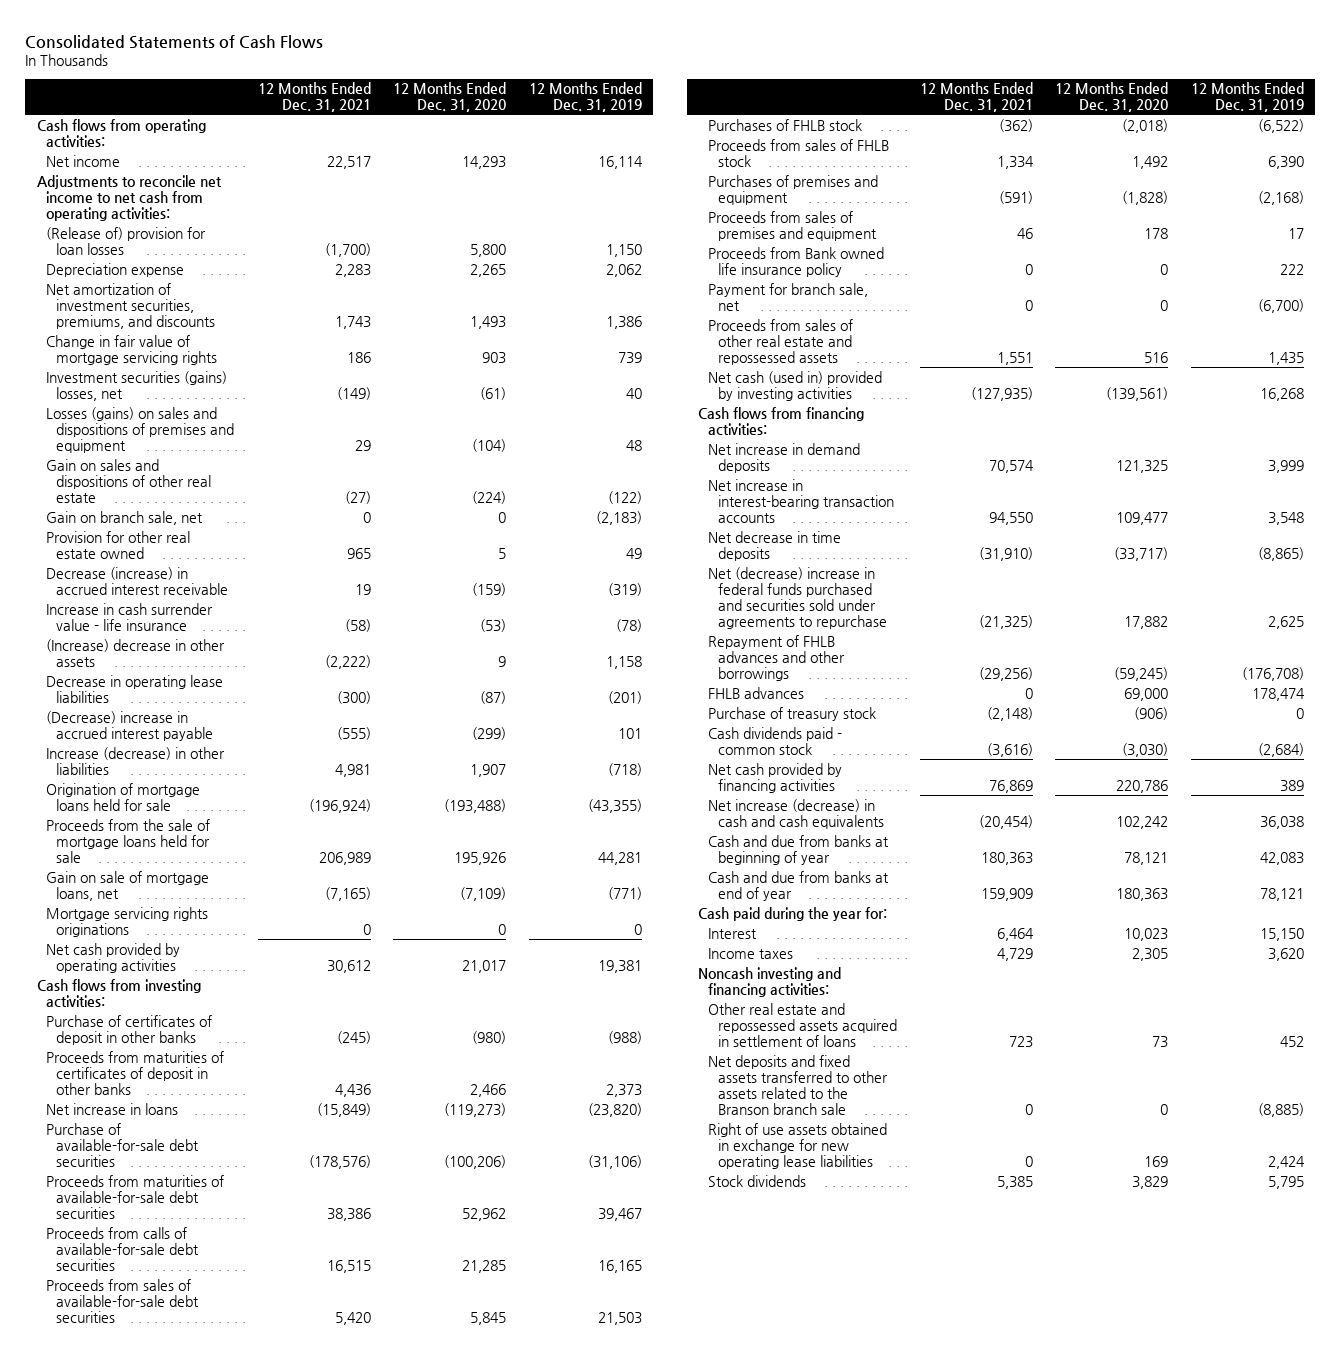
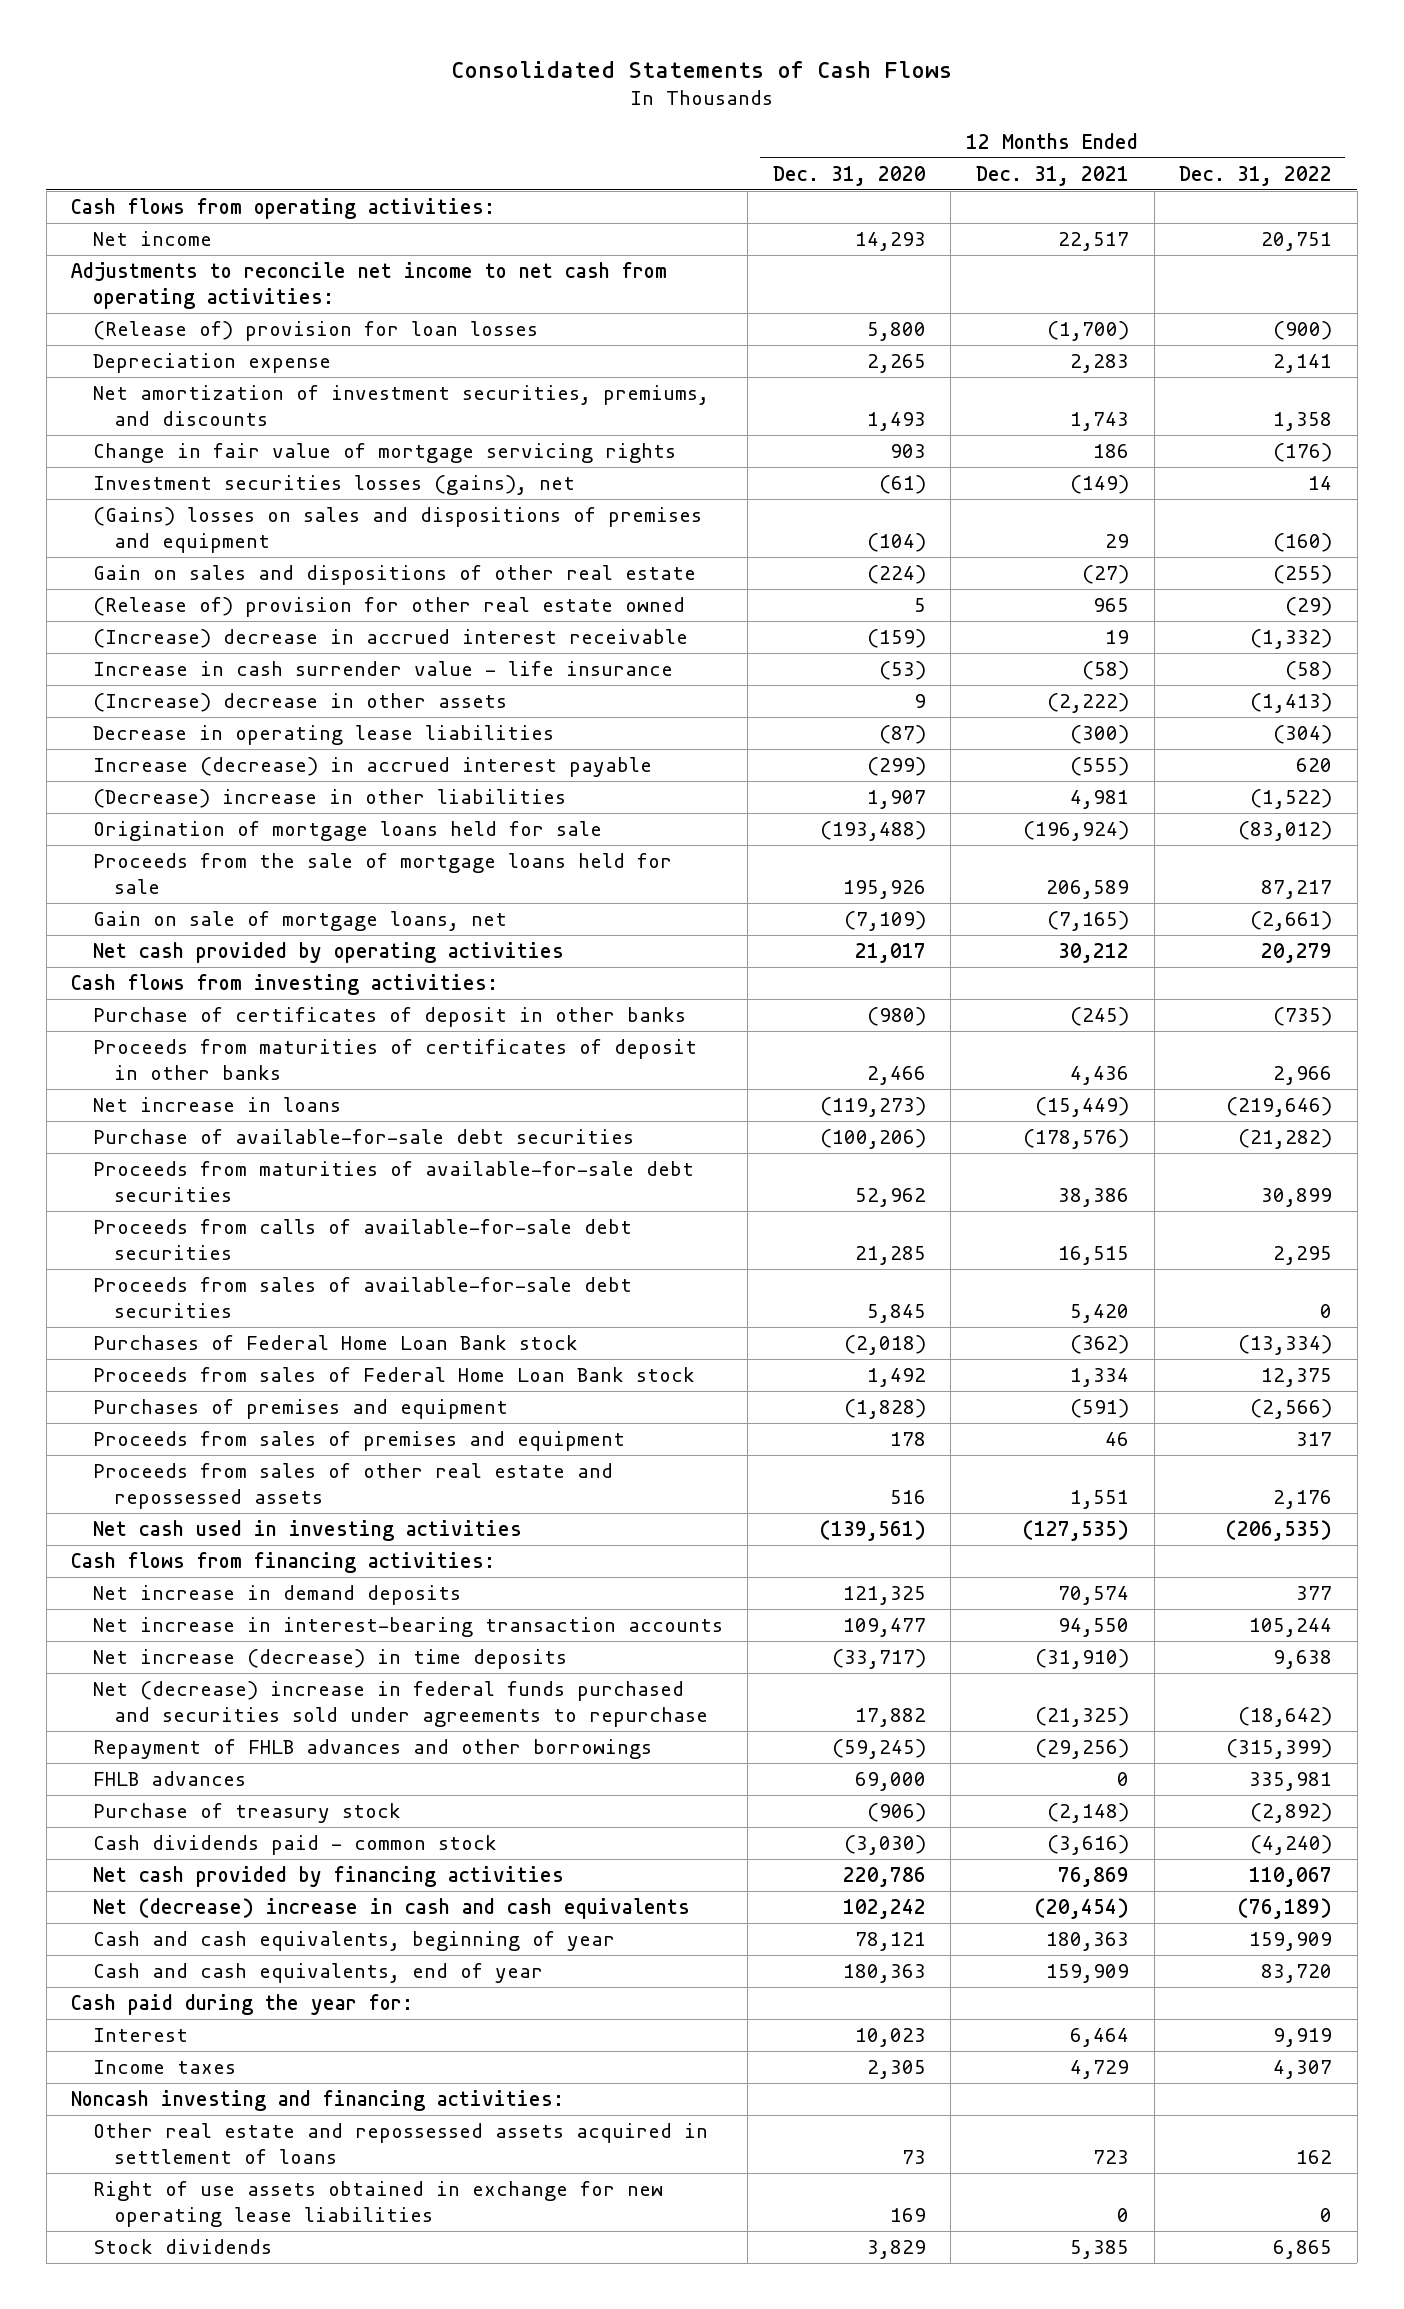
- | 12 Months Ended Dec. 31, 2021 | 12 Months Ended Dec. 31, 2020 | 12 Months Ended Dec. 31, 2019
+ | 12 Months Ended Dec. 31, 2020 | 12 Months Ended Dec. 31, 2021 | 12 Months Ended Dec. 31, 2022
- Investment securities (gains) losses, net | (149) | (61) | 40
- Losses (gains) on sales and dispositions of premises and equipment | 29 | (104) | 48
+ Investment securities losses (gains), net | (61) | (149) | 14
+ (Gains) losses on sales and dispositions of premises and equipment | (104) | 29 | (160)
- Gain on branch sale, net | 0 | 0 | (2,183)
- Provision for other real estate owned | 965 | 5 | 49
- Decrease (increase) in accrued interest receivable | 19 | (159) | (319)
+ (Release of) provision for other real estate owned | 5 | 965 | (29)
+ (Increase) decrease in accrued interest receivable | (159) | 19 | (1,332)
- (Decrease) increase in accrued interest payable | (555) | (299) | 101
- Increase (decrease) in other liabilities | 4,981 | 1,907 | (718)
+ Increase (decrease) in accrued interest payable | (299) | (555) | 620
+ (Decrease) increase in other liabilities | 1,907 | 4,981 | (1,522)
- Proceeds from the sale of mortgage loans held for sale | 206,989 | 195,926 | 44,281
+ Proceeds from the sale of mortgage loans held for sale | 195,926 | 206,589 | 87,217
- Mortgage servicing rights originations | 0 | 0 | 0
- Net cash provided by operating activities | 30,612 | 21,017 | 19,381
+ Net cash provided by operating activities | 21,017 | 30,212 | 20,279
- Net increase in loans | (15,849) | (119,273) | (23,820)
+ Net increase in loans | (119,273) | (15,449) | (219,646)
- Purchases of FHLB stock | (362) | (2,018) | (6,522)
- Proceeds from sales of FHLB stock | 1,334 | 1,492 | 6,390
+ Purchases of Federal Home Loan Bank stock | (2,018) | (362) | (13,334)
+ Proceeds from sales of Federal Home Loan Bank stock | 1,492 | 1,334 | 12,375
- Proceeds from Bank owned life insurance policy | 0 | 0 | 222
- Payment for branch sale, net | 0 | 0 | (6,700)
- Net cash (used in) provided by investing activities | (127,935) | (139,561) | 16,268
+ Net cash used in investing activities | (139,561) | (127,535) | (206,535)
- Net decrease in time deposits | (31,910) | (33,717) | (8,865)
+ Net increase (decrease) in time deposits | (33,717) | (31,910) | 9,638
- Net increase (decrease) in cash and cash equivalents | (20,454) | 102,242 | 36,038
- Cash and due from banks at beginning of year | 180,363 | 78,121 | 42,083
- Cash and due from banks at end of year | 159,909 | 180,363 | 78,121
+ Net (decrease) increase in cash and cash equivalents | 102,242 | (20,454) | (76,189)
+ Cash and cash equivalents, beginning of year | 78,121 | 180,363 | 159,909
+ Cash and cash equivalents, end of year | 180,363 | 159,909 | 83,720
- Net deposits and fixed assets transferred to other assets related to the Branson branch sale | 0 | 0 | (8,885)

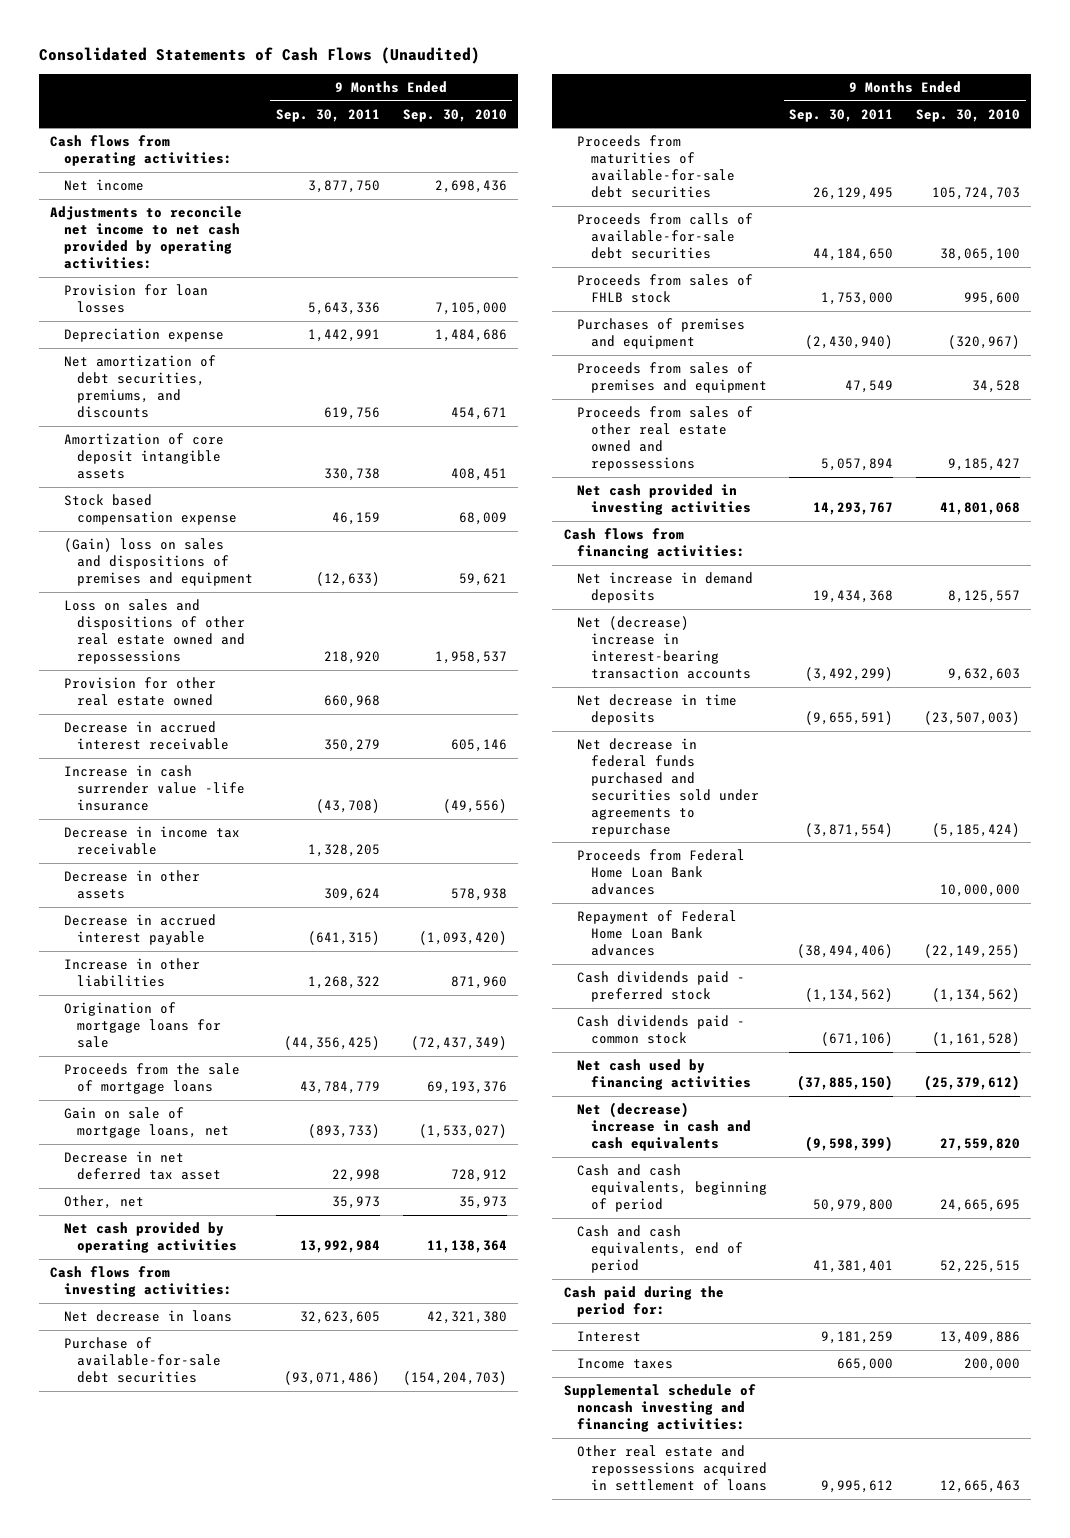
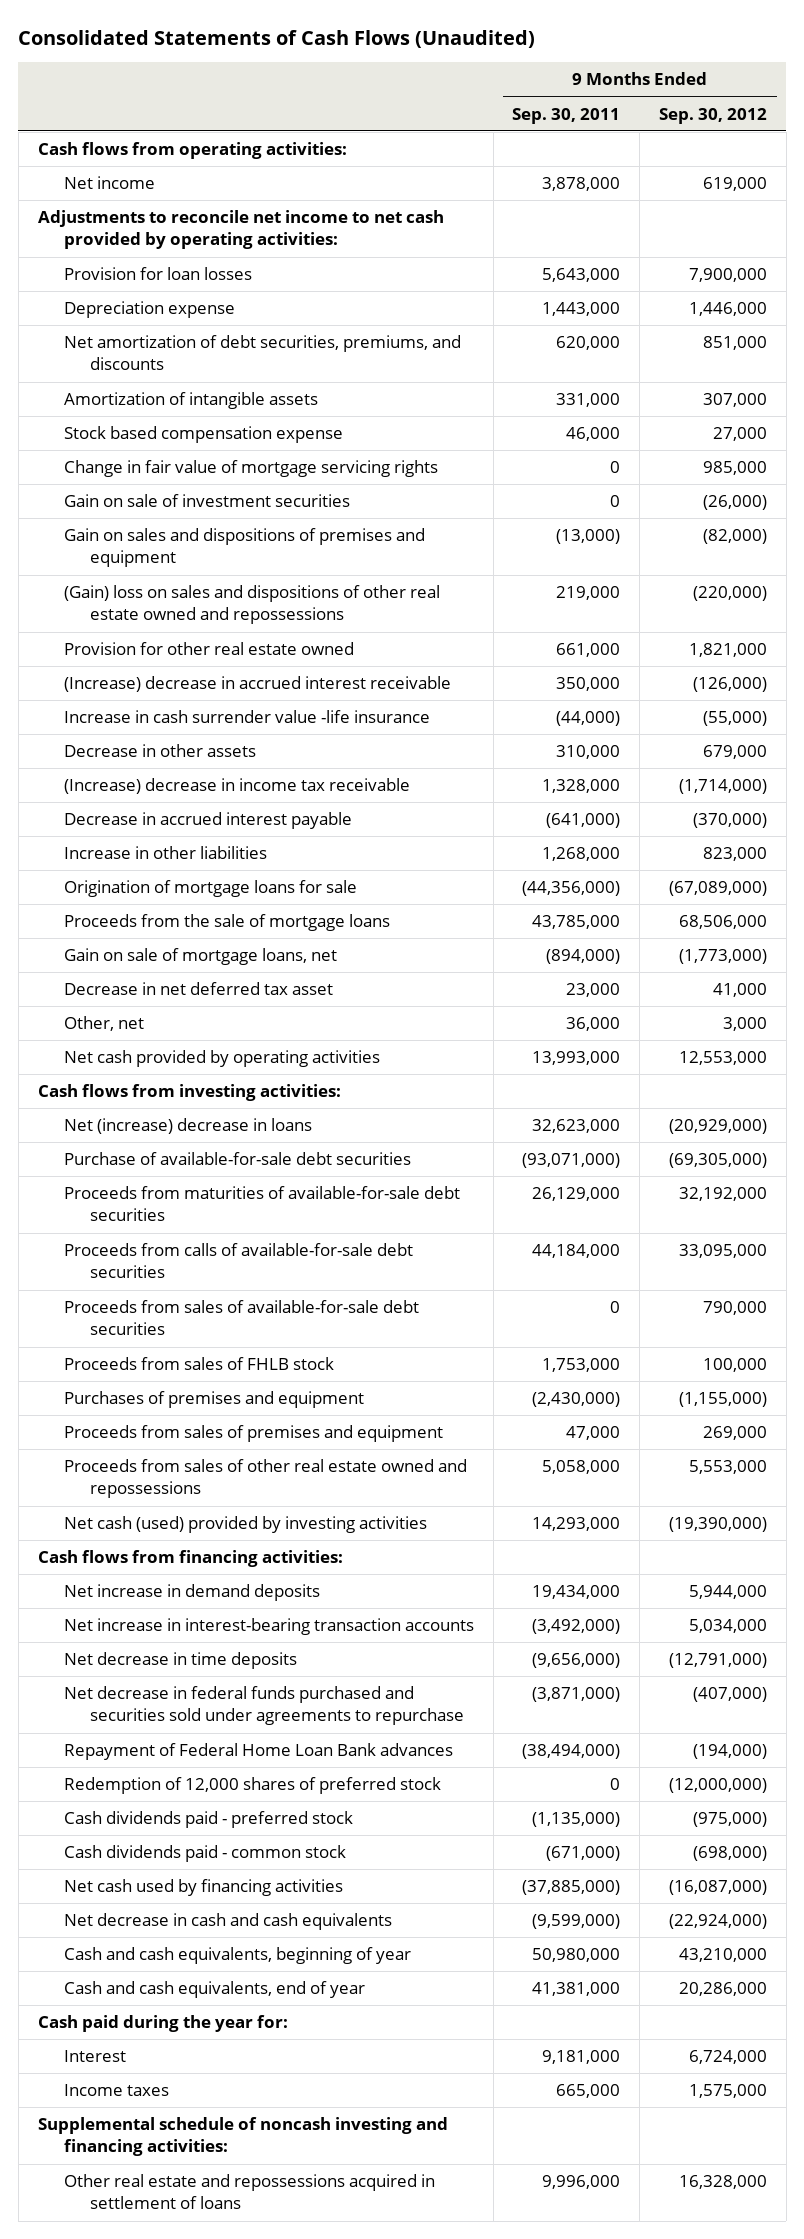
- | 9 Months Ended Sep. 30, 2011 | 9 Months Ended Sep. 30, 2010
+ | 9 Months Ended Sep. 30, 2011 | 9 Months Ended Sep. 30, 2012
- Net income | 3,877,750 | 2,698,436
+ Net income | 3,878,000 | 619,000
- Provision for loan losses | 5,643,336 | 7,105,000
- Depreciation expense | 1,442,991 | 1,484,686
- Net amortization of debt securities, premiums, and discounts | 619,756 | 454,671
- Amortization of core deposit intangible assets | 330,738 | 408,451
- Stock based compensation expense | 46,159 | 68,009
- (Gain) loss on sales and dispositions of premises and equipment | (12,633) | 59,621
- Loss on sales and dispositions of other real estate owned and repossessions | 218,920 | 1,958,537
- Provision for other real estate owned | 660,968 |
- Decrease in accrued interest receivable | 350,279 | 605,146
- Increase in cash surrender value -life insurance | (43,708) | (49,556)
- Decrease in income tax receivable | 1,328,205 |
- Decrease in other assets | 309,624 | 578,938
- Decrease in accrued interest payable | (641,315) | (1,093,420)
- Increase in other liabilities | 1,268,322 | 871,960
- Origination of mortgage loans for sale | (44,356,425) | (72,437,349)
- Proceeds from the sale of mortgage loans | 43,784,779 | 69,193,376
- Gain on sale of mortgage loans, net | (893,733) | (1,533,027)
- Decrease in net deferred tax asset | 22,998 | 728,912
- Other, net | 35,973 | 35,973
- Net cash provided by operating activities | 13,992,984 | 11,138,364
+ Provision for loan losses | 5,643,000 | 7,900,000
+ Depreciation expense | 1,443,000 | 1,446,000
+ Net amortization of debt securities, premiums, and discounts | 620,000 | 851,000
+ Amortization of intangible assets | 331,000 | 307,000
+ Stock based compensation expense | 46,000 | 27,000
+ Change in fair value of mortgage servicing rights | 0 | 985,000
+ Gain on sale of investment securities | 0 | (26,000)
+ Gain on sales and dispositions of premises and equipment | (13,000) | (82,000)
+ (Gain) loss on sales and dispositions of other real estate owned and repossessions | 219,000 | (220,000)
+ Provision for other real estate owned | 661,000 | 1,821,000
+ (Increase) decrease in accrued interest receivable | 350,000 | (126,000)
+ Increase in cash surrender value -life insurance | (44,000) | (55,000)
+ Decrease in other assets | 310,000 | 679,000
+ (Increase) decrease in income tax receivable | 1,328,000 | (1,714,000)
+ Decrease in accrued interest payable | (641,000) | (370,000)
+ Increase in other liabilities | 1,268,000 | 823,000
+ Origination of mortgage loans for sale | (44,356,000) | (67,089,000)
+ Proceeds from the sale of mortgage loans | 43,785,000 | 68,506,000
+ Gain on sale of mortgage loans, net | (894,000) | (1,773,000)
+ Decrease in net deferred tax asset | 23,000 | 41,000
+ Other, net | 36,000 | 3,000
+ Net cash provided by operating activities | 13,993,000 | 12,553,000
- Net decrease in loans | 32,623,605 | 42,321,380
- Purchase of available-for-sale debt securities | (93,071,486) | (154,204,703)
- Proceeds from maturities of available-for-sale debt securities | 26,129,495 | 105,724,703
- Proceeds from calls of available-for-sale debt securities | 44,184,650 | 38,065,100
+ Net (increase) decrease in loans | 32,623,000 | (20,929,000)
+ Purchase of available-for-sale debt securities | (93,071,000) | (69,305,000)
+ Proceeds from maturities of available-for-sale debt securities | 26,129,000 | 32,192,000
+ Proceeds from calls of available-for-sale debt securities | 44,184,000 | 33,095,000
+ Proceeds from sales of available-for-sale debt securities | 0 | 790,000
- Purchases of premises and equipment | (2,430,940) | (320,967)
- Proceeds from sales of premises and equipment | 47,549 | 34,528
- Proceeds from sales of other real estate owned and repossessions | 5,057,894 | 9,185,427
- Net cash provided in investing activities | 14,293,767 | 41,801,068
+ Purchases of premises and equipment | (2,430,000) | (1,155,000)
+ Proceeds from sales of premises and equipment | 47,000 | 269,000
+ Proceeds from sales of other real estate owned and repossessions | 5,058,000 | 5,553,000
+ Net cash (used) provided by investing activities | 14,293,000 | (19,390,000)
- Net increase in demand deposits | 19,434,368 | 8,125,557
- Net (decrease) increase in interest-bearing transaction accounts | (3,492,299) | 9,632,603
- Net decrease in time deposits | (9,655,591) | (23,507,003)
- Net decrease in federal funds purchased and securities sold under agreements to repurchase | (3,871,554) | (5,185,424)
- Proceeds from Federal Home Loan Bank advances | | 10,000,000
- Repayment of Federal Home Loan Bank advances | (38,494,406) | (22,149,255)
- Cash dividends paid - preferred stock | (1,134,562) | (1,134,562)
- Cash dividends paid - common stock | (671,106) | (1,161,528)
- Net cash used by financing activities | (37,885,150) | (25,379,612)
- Net (decrease) increase in cash and cash equivalents | (9,598,399) | 27,559,820
- Cash and cash equivalents, beginning of period | 50,979,800 | 24,665,695
- Cash and cash equivalents, end of period | 41,381,401 | 52,225,515
- Cash paid during the period for:
- Interest | 9,181,259 | 13,409,886
+ Net increase in demand deposits | 19,434,000 | 5,944,000
+ Net increase in interest-bearing transaction accounts | (3,492,000) | 5,034,000
+ Net decrease in time deposits | (9,656,000) | (12,791,000)
+ Net decrease in federal funds purchased and securities sold under agreements to repurchase | (3,871,000) | (407,000)
+ Repayment of Federal Home Loan Bank advances | (38,494,000) | (194,000)
+ Redemption of 12,000 shares of preferred stock | 0 | (12,000,000)
+ Cash dividends paid - preferred stock | (1,135,000) | (975,000)
+ Cash dividends paid - common stock | (671,000) | (698,000)
+ Net cash used by financing activities | (37,885,000) | (16,087,000)
+ Net decrease in cash and cash equivalents | (9,599,000) | (22,924,000)
+ Cash and cash equivalents, beginning of year | 50,980,000 | 43,210,000
+ Cash and cash equivalents, end of year | 41,381,000 | 20,286,000
+ Cash paid during the year for:
+ Interest | 9,181,000 | 6,724,000
- Other real estate and repossessions acquired in settlement of loans | 9,995,612 | 12,665,463
+ Other real estate and repossessions acquired in settlement of loans | 9,996,000 | 16,328,000

